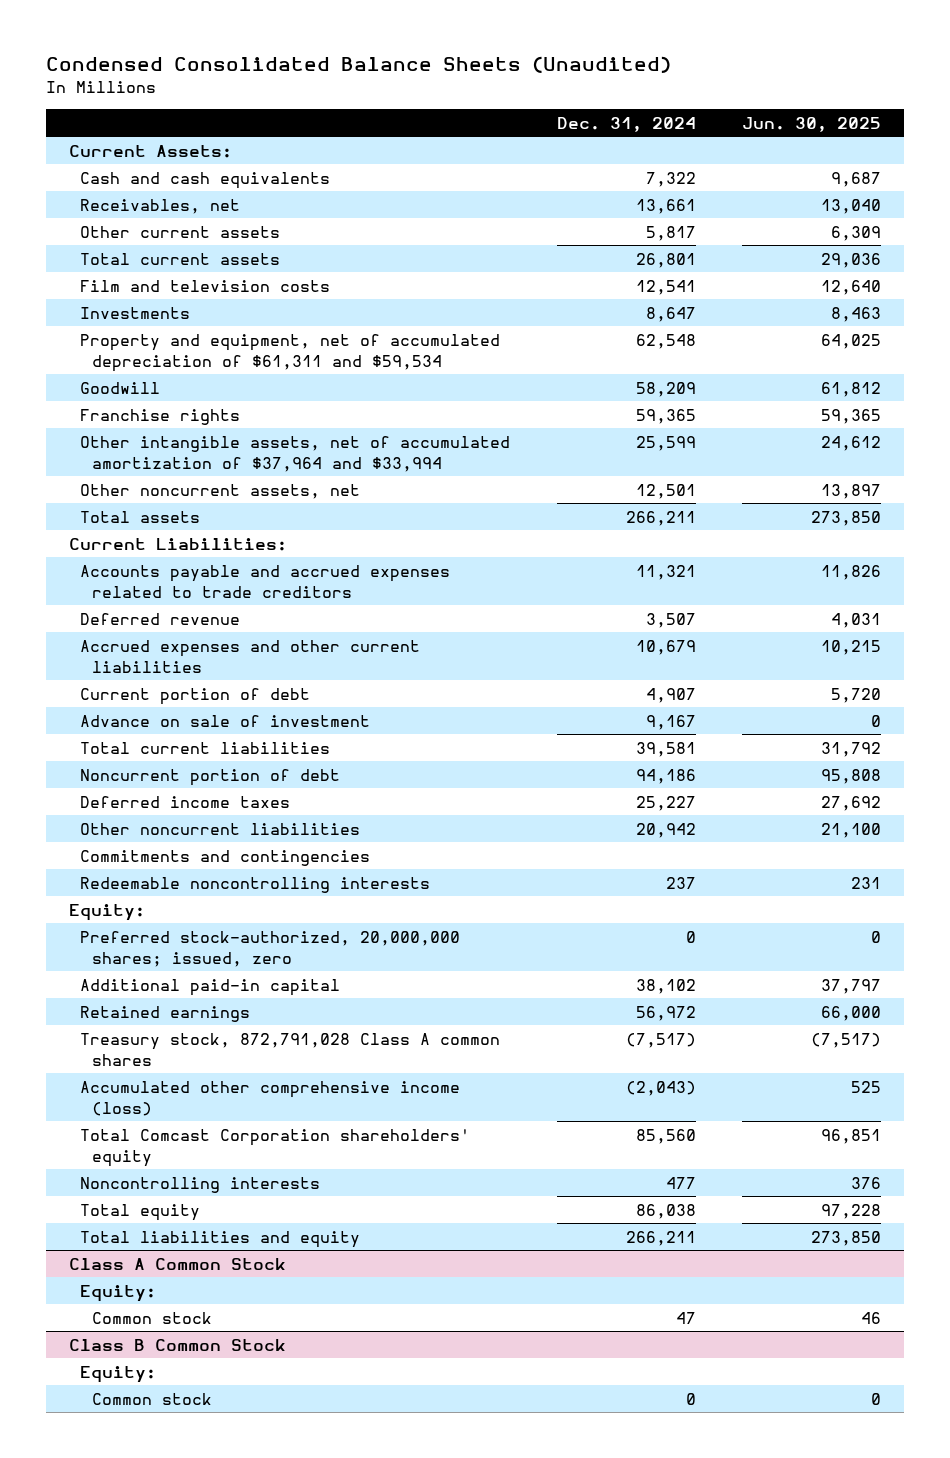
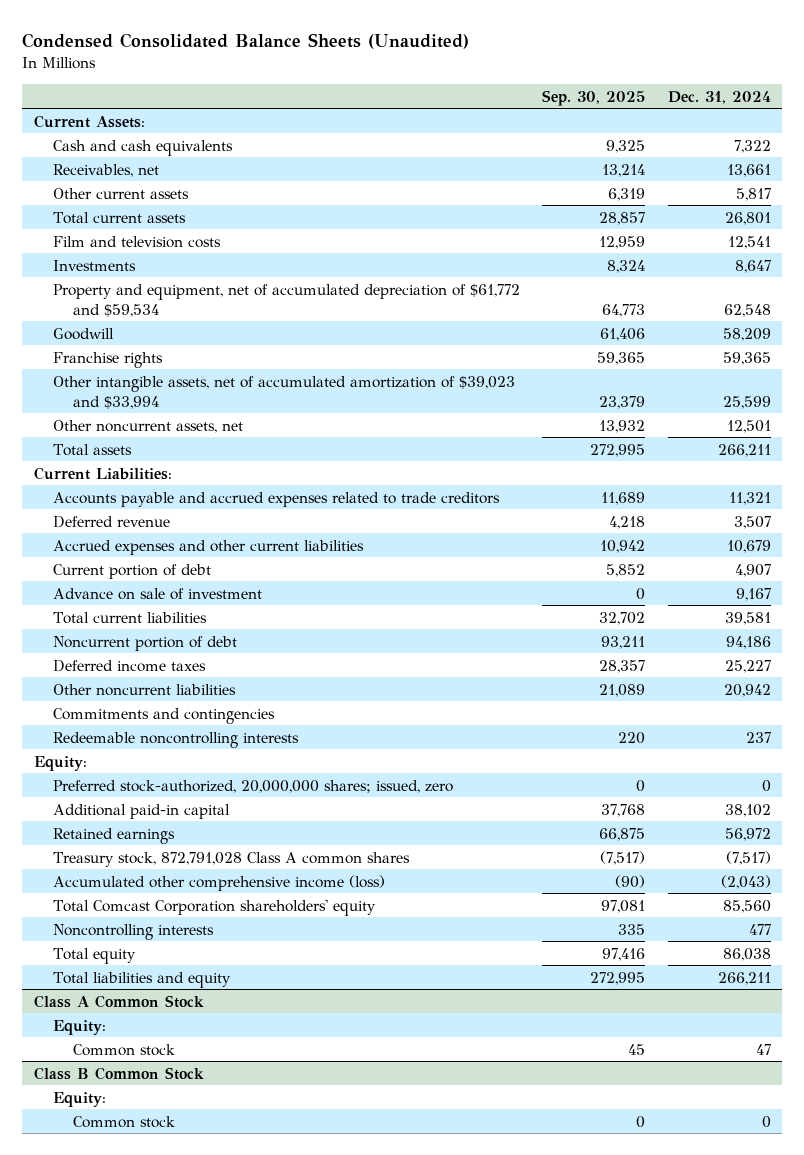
- | Dec. 31, 2024 | Jun. 30, 2025
+ | Sep. 30, 2025 | Dec. 31, 2024
- Property and equipment, net of accumulated depreciation of $61,311 and $59,534 | 62,548 | 64,025
+ Property and equipment, net of accumulated depreciation of $61,772 and $59,534 | 64,773 | 62,548
- Other intangible assets, net of accumulated amortization of $37,964 and $33,994 | 25,599 | 24,612
+ Other intangible assets, net of accumulated amortization of $39,023 and $33,994 | 23,379 | 25,599

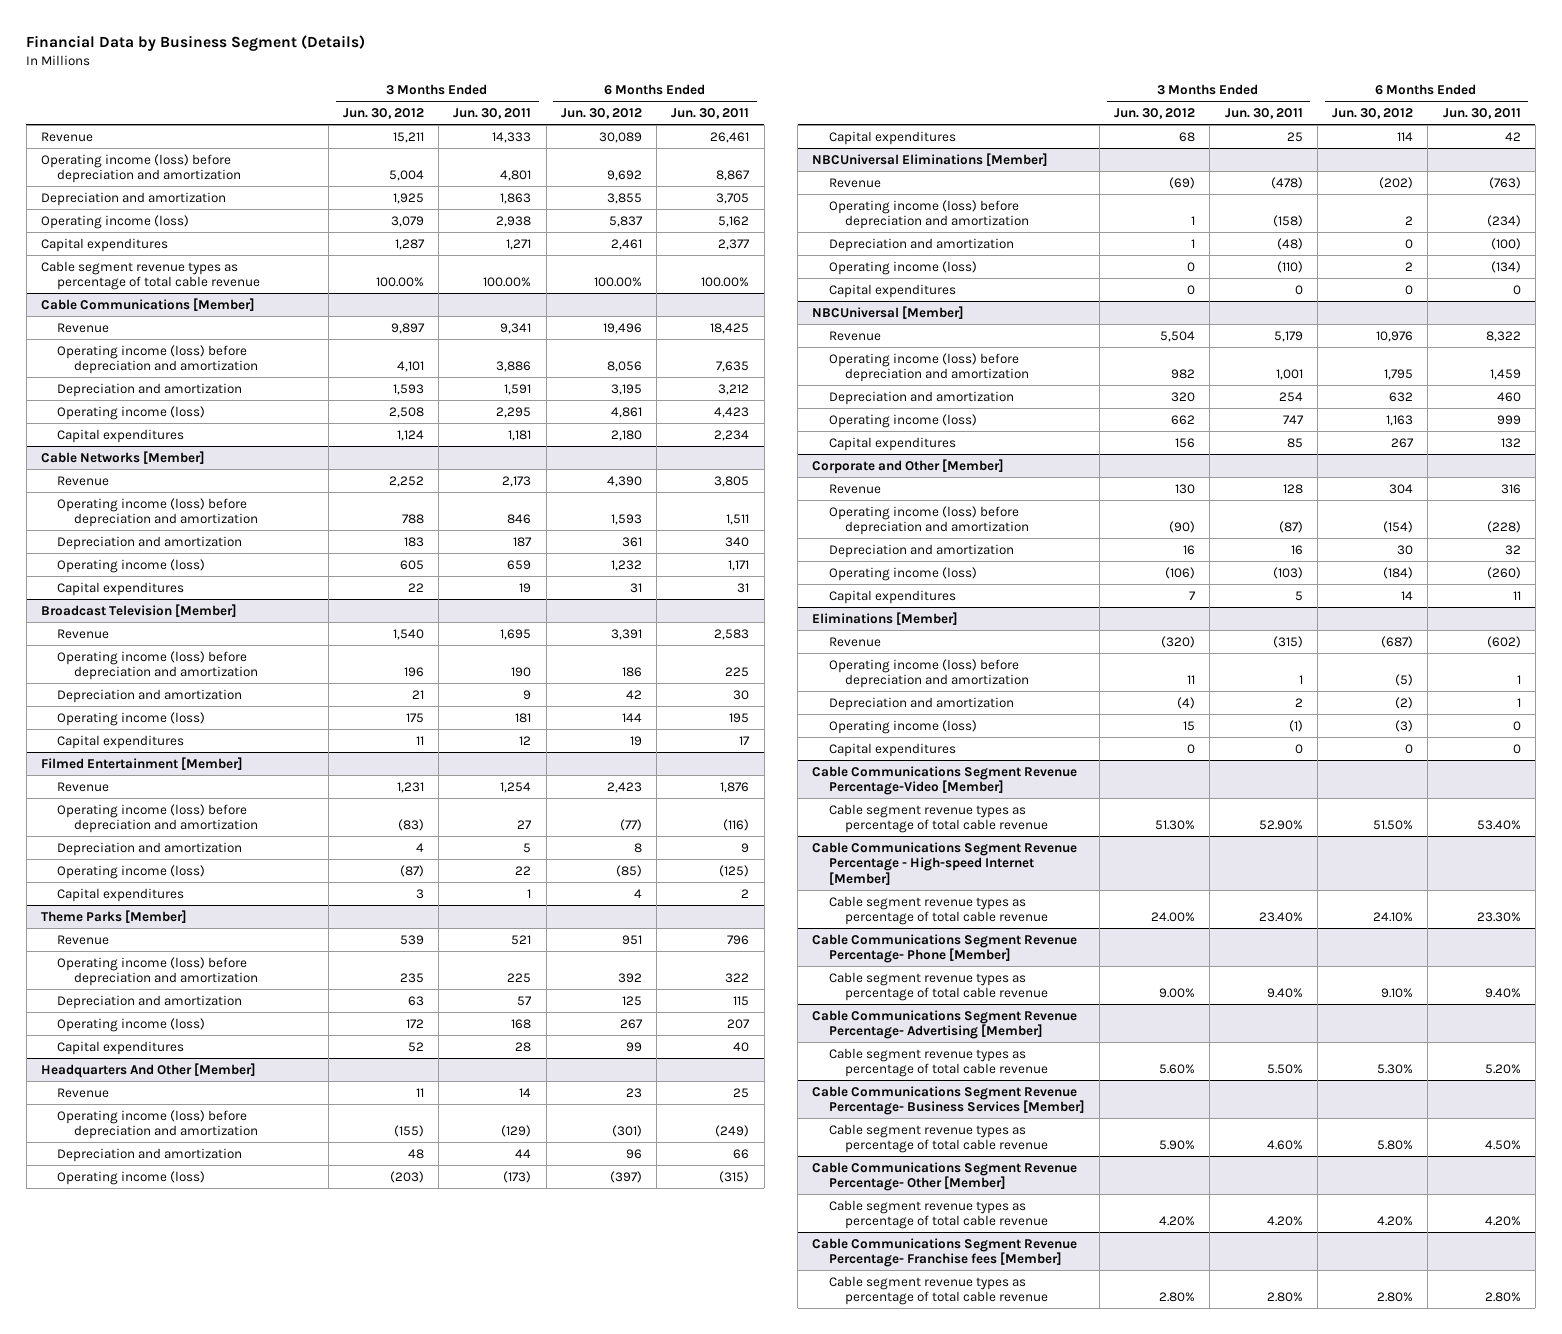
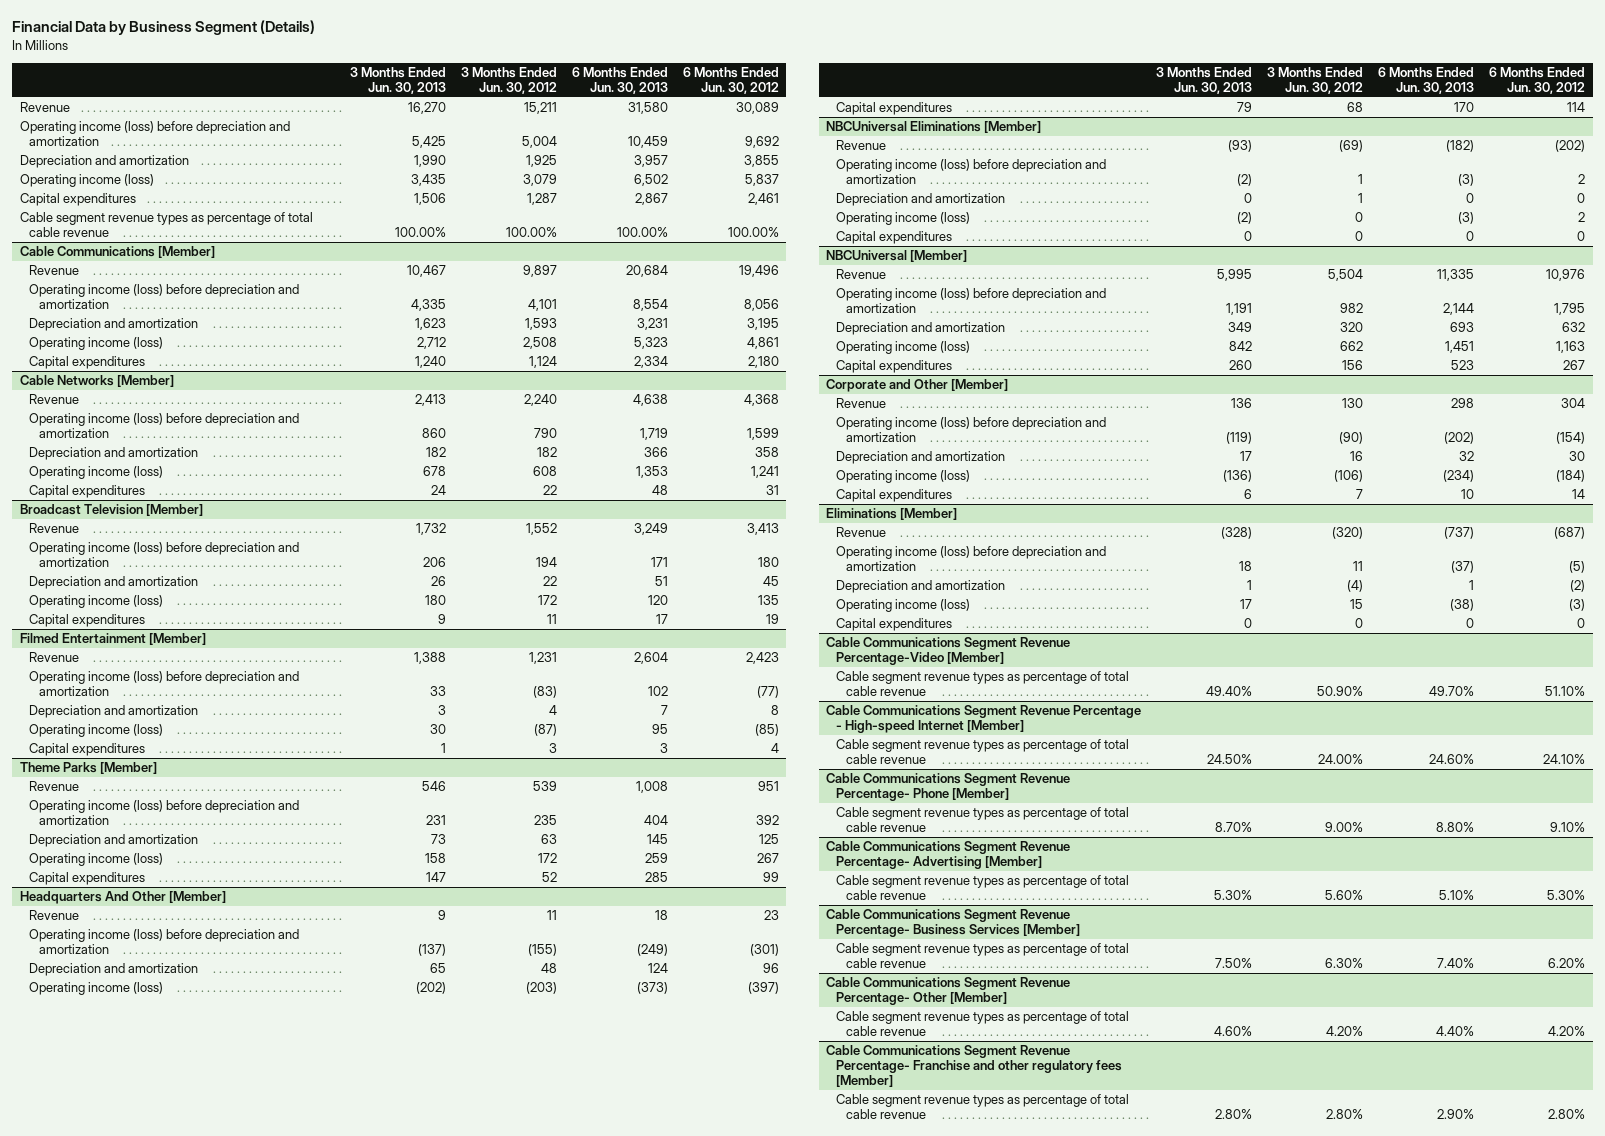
- | 3 Months Ended Jun. 30, 2012 | 3 Months Ended Jun. 30, 2011 | 6 Months Ended Jun. 30, 2012 | 6 Months Ended Jun. 30, 2011
+ | 3 Months Ended Jun. 30, 2013 | 3 Months Ended Jun. 30, 2012 | 6 Months Ended Jun. 30, 2013 | 6 Months Ended Jun. 30, 2012
@ Cable Networks [Member]
- Revenue | 2,252 | 2,173 | 4,390 | 3,805
- Operating income (loss) before depreciation and amortization | 788 | 846 | 1,593 | 1,511
- Depreciation and amortization | 183 | 187 | 361 | 340
- Operating income (loss) | 605 | 659 | 1,232 | 1,171
+ Revenue | 2,413 | 2,240 | 4,638 | 4,368
+ Operating income (loss) before depreciation and amortization | 860 | 790 | 1,719 | 1,599
+ Depreciation and amortization | 182 | 182 | 366 | 358
+ Operating income (loss) | 678 | 608 | 1,353 | 1,241
@ Broadcast Television [Member]
- Revenue | 1,540 | 1,695 | 3,391 | 2,583
- Operating income (loss) before depreciation and amortization | 196 | 190 | 186 | 225
- Depreciation and amortization | 21 | 9 | 42 | 30
- Operating income (loss) | 175 | 181 | 144 | 195
+ Revenue | 1,732 | 1,552 | 3,249 | 3,413
+ Operating income (loss) before depreciation and amortization | 206 | 194 | 171 | 180
+ Depreciation and amortization | 26 | 22 | 51 | 45
+ Operating income (loss) | 180 | 172 | 120 | 135
@ Cable Communications Segment Revenue Percentage-Video [Member]
- Cable segment revenue types as percentage of total cable revenue | 51.30% | 52.90% | 51.50% | 53.40%
+ Cable segment revenue types as percentage of total cable revenue | 49.40% | 50.90% | 49.70% | 51.10%
@ Cable Communications Segment Revenue Percentage- Business Services [Member]
- Cable segment revenue types as percentage of total cable revenue | 5.90% | 4.60% | 5.80% | 4.50%
+ Cable segment revenue types as percentage of total cable revenue | 7.50% | 6.30% | 7.40% | 6.20%
- Cable Communications Segment Revenue Percentage- Franchise fees [Member]
+ Cable Communications Segment Revenue Percentage- Franchise and other regulatory fees [Member]

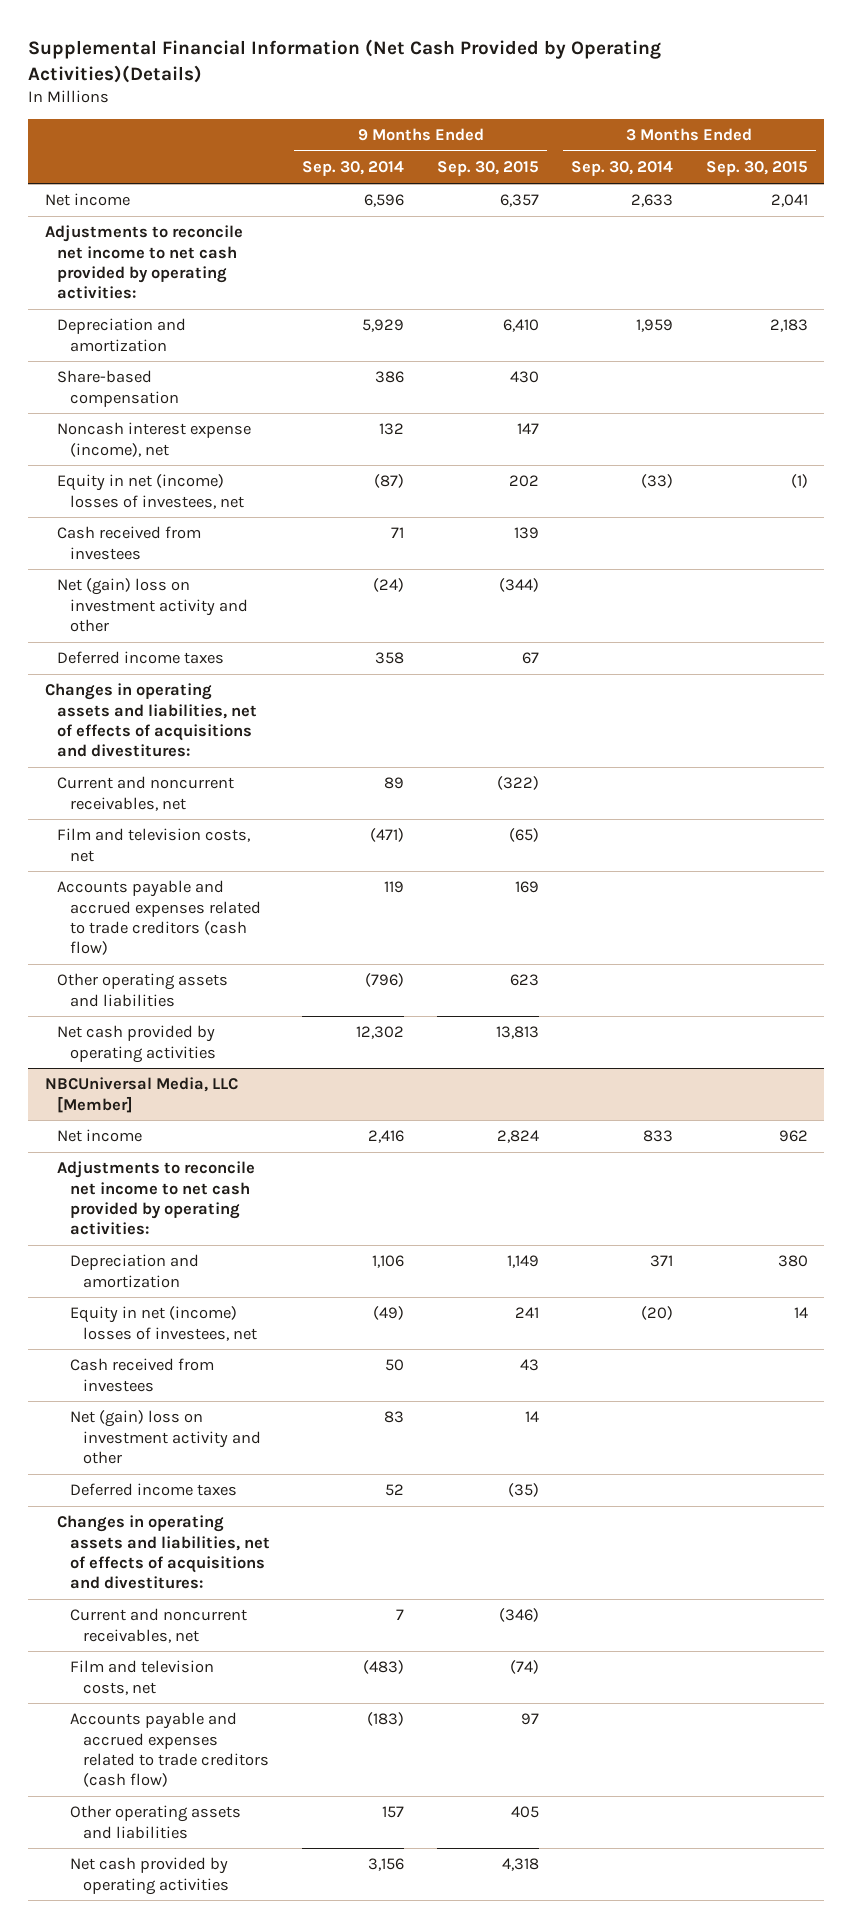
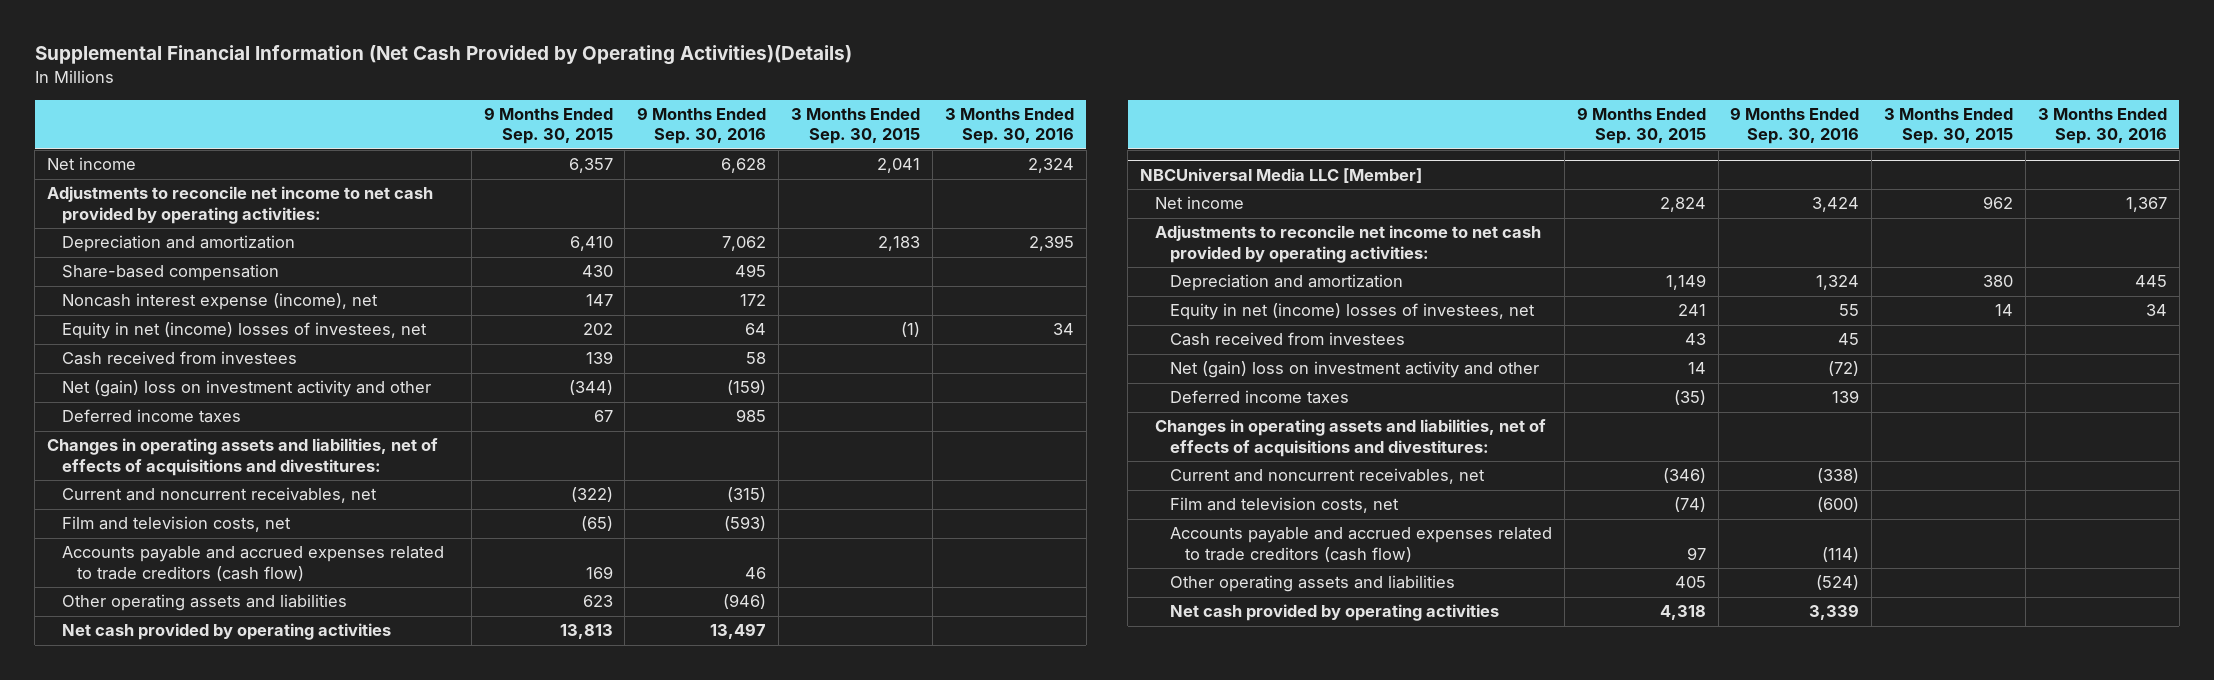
- | 9 Months Ended Sep. 30, 2014 | 9 Months Ended Sep. 30, 2015 | 3 Months Ended Sep. 30, 2014 | 3 Months Ended Sep. 30, 2015
+ | 9 Months Ended Sep. 30, 2015 | 9 Months Ended Sep. 30, 2016 | 3 Months Ended Sep. 30, 2015 | 3 Months Ended Sep. 30, 2016
- NBCUniversal Media, LLC [Member]
+ NBCUniversal Media LLC [Member]

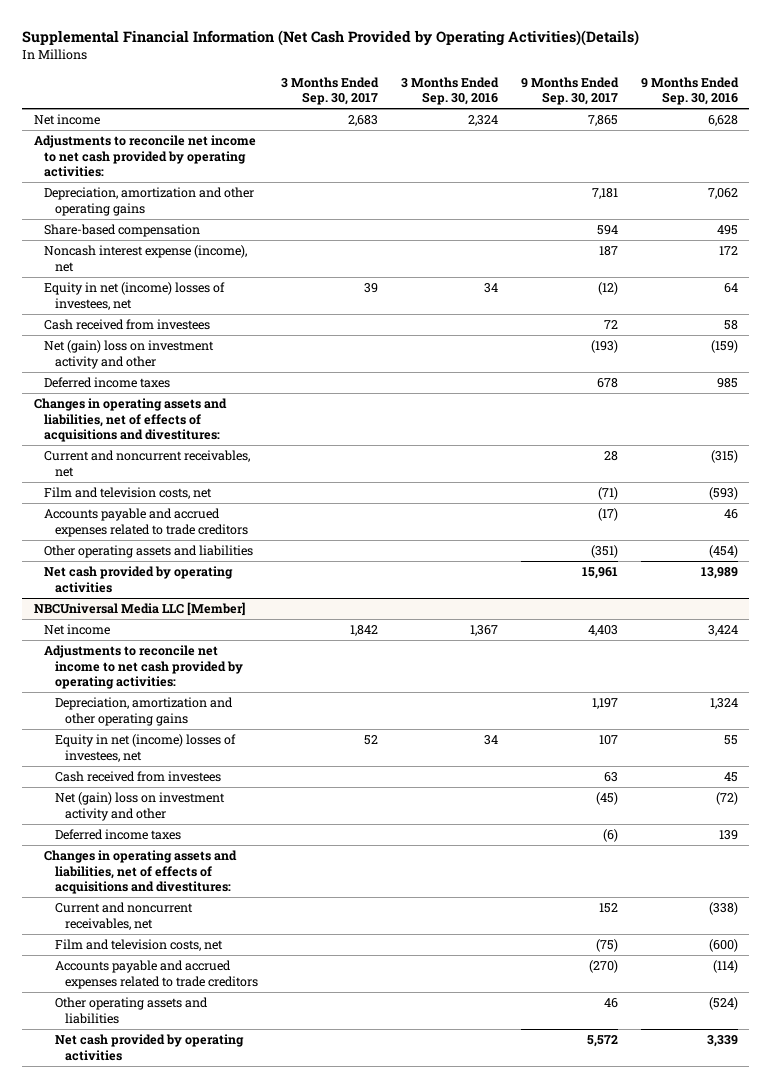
- | 9 Months Ended Sep. 30, 2015 | 9 Months Ended Sep. 30, 2016 | 3 Months Ended Sep. 30, 2015 | 3 Months Ended Sep. 30, 2016
+ | 3 Months Ended Sep. 30, 2017 | 3 Months Ended Sep. 30, 2016 | 9 Months Ended Sep. 30, 2017 | 9 Months Ended Sep. 30, 2016
- Depreciation and amortization | 6,410 | 7,062 | 2,183 | 2,395
+ Depreciation, amortization and other operating gains | | | 7,181 | 7,062
- Accounts payable and accrued expenses related to trade creditors (cash flow) | 169 | 46 | |
- Other operating assets and liabilities | 623 | (946) | |
- Net cash provided by operating activities | 13,813 | 13,497 | |
+ Accounts payable and accrued expenses related to trade creditors | | | (17) | 46
+ Other operating assets and liabilities | | | (351) | (454)
+ Net cash provided by operating activities | | | 15,961 | 13,989
@ NBCUniversal Media LLC [Member]
- Depreciation and amortization | 1,149 | 1,324 | 380 | 445
+ Depreciation, amortization and other operating gains | | | 1,197 | 1,324
- Accounts payable and accrued expenses related to trade creditors (cash flow) | 97 | (114) | |
+ Accounts payable and accrued expenses related to trade creditors | | | (270) | (114)

